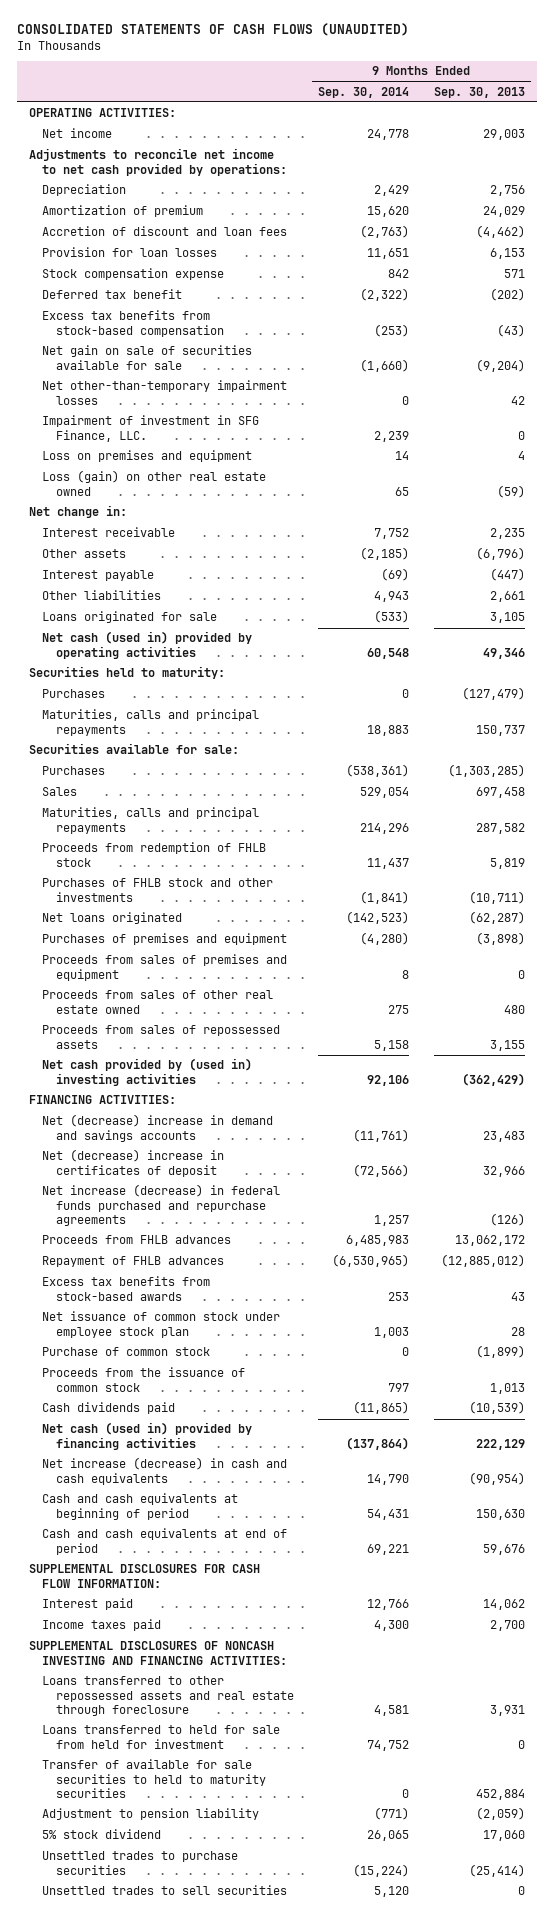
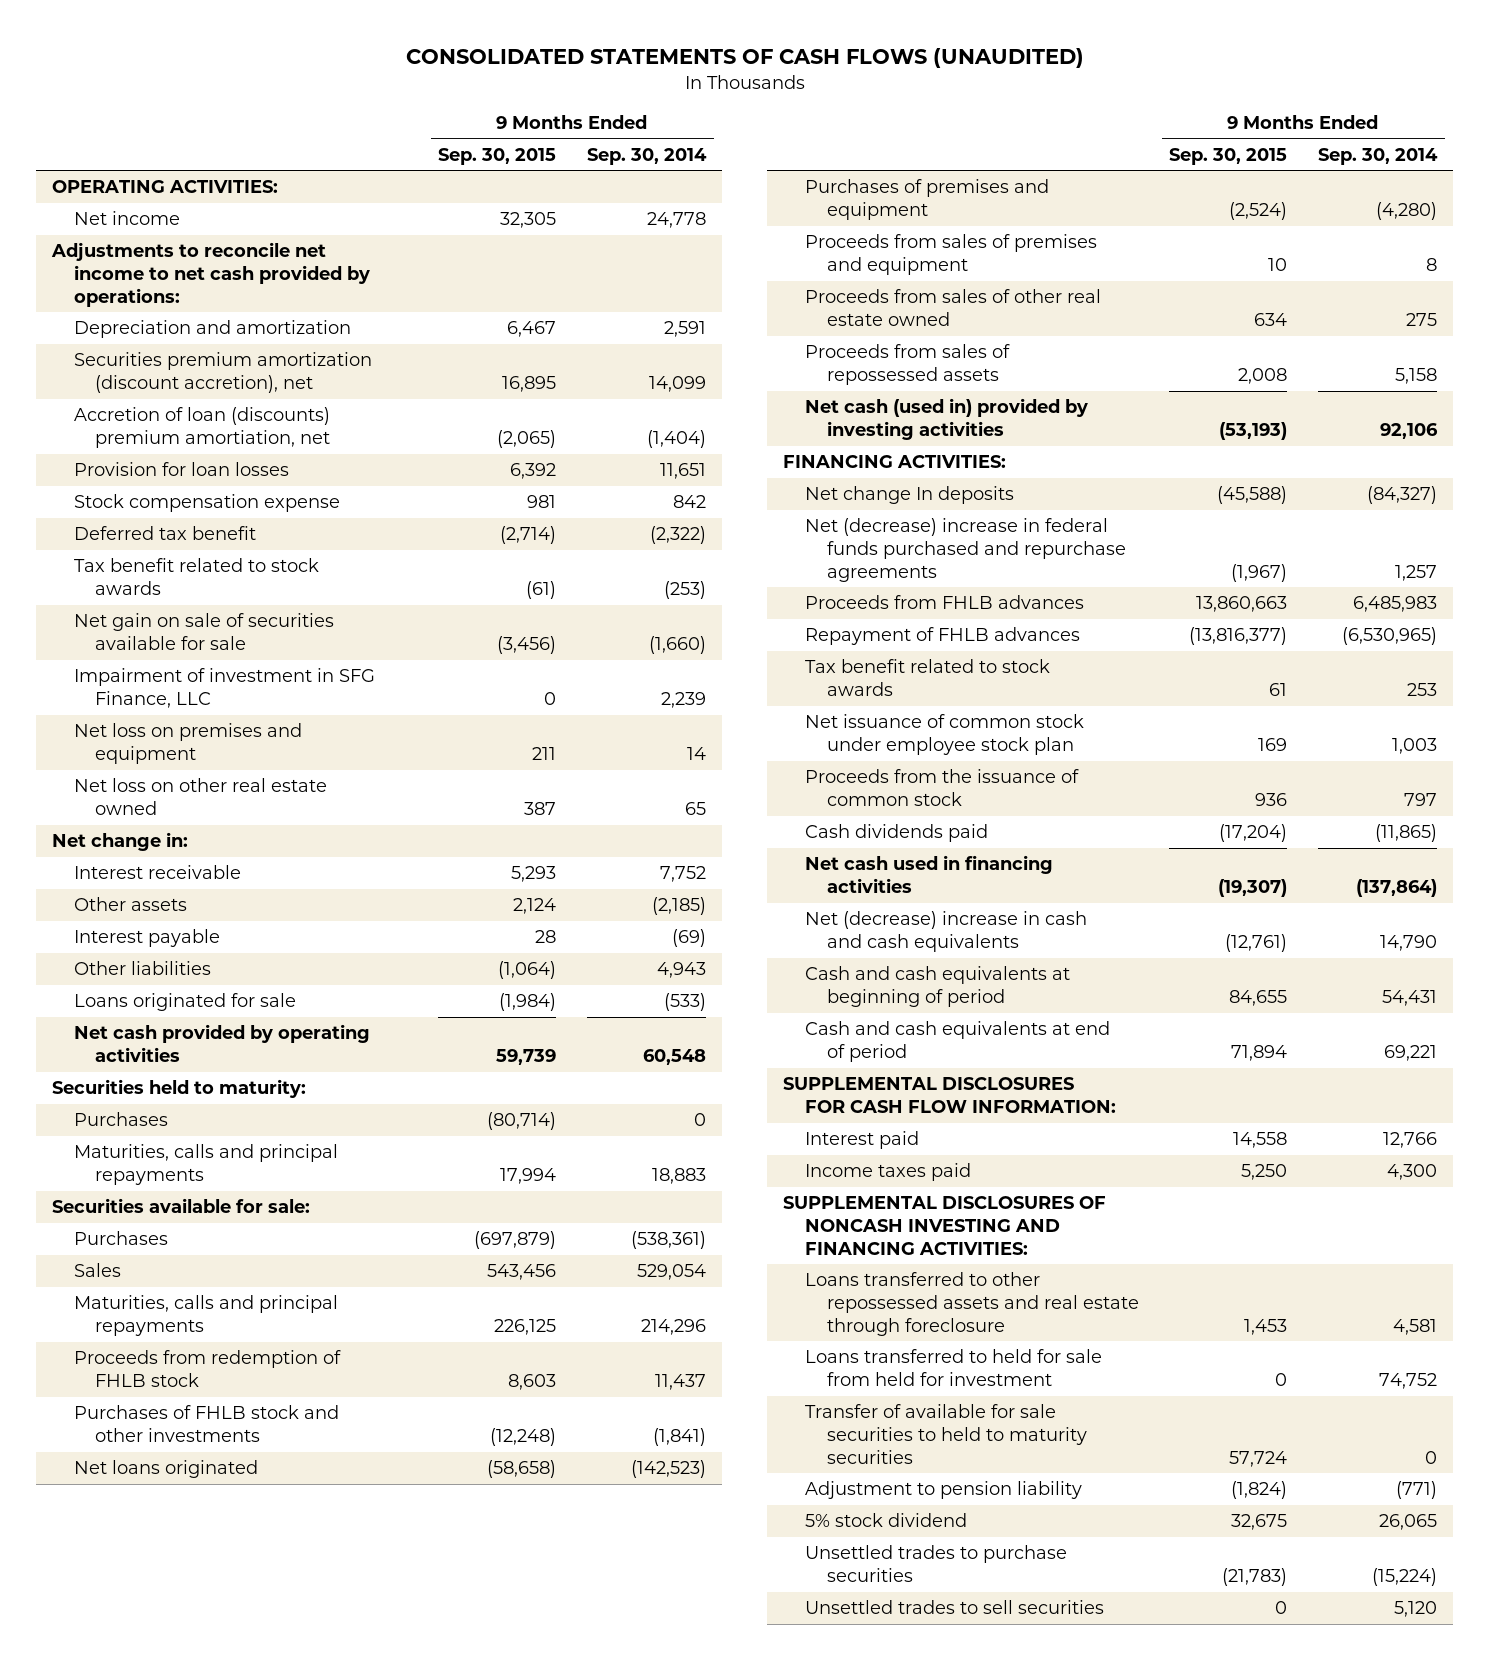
- | 9 Months Ended Sep. 30, 2014 | 9 Months Ended Sep. 30, 2013
+ | 9 Months Ended Sep. 30, 2015 | 9 Months Ended Sep. 30, 2014
- Depreciation | 2,429 | 2,756
- Amortization of premium | 15,620 | 24,029
- Accretion of discount and loan fees | (2,763) | (4,462)
+ Depreciation and amortization | 6,467 | 2,591
+ Securities premium amortization (discount accretion), net | 16,895 | 14,099
+ Accretion of loan (discounts) premium amortiation, net | (2,065) | (1,404)
- Excess tax benefits from stock-based compensation | (253) | (43)
+ Tax benefit related to stock awards | (61) | (253)
- Net other-than-temporary impairment losses | 0 | 42
- Impairment of investment in SFG Finance, LLC. | 2,239 | 0
- Loss on premises and equipment | 14 | 4
- Loss (gain) on other real estate owned | 65 | (59)
+ Impairment of investment in SFG Finance, LLC | 0 | 2,239
+ Net loss on premises and equipment | 211 | 14
+ Net loss on other real estate owned | 387 | 65
- Net cash (used in) provided by operating activities | 60,548 | 49,346
+ Net cash provided by operating activities | 59,739 | 60,548
- Net cash provided by (used in) investing activities | 92,106 | (362,429)
+ Net cash (used in) provided by investing activities | (53,193) | 92,106
- Net (decrease) increase in demand and savings accounts | (11,761) | 23,483
- Net (decrease) increase in certificates of deposit | (72,566) | 32,966
- Net increase (decrease) in federal funds purchased and repurchase agreements | 1,257 | (126)
+ Net change In deposits | (45,588) | (84,327)
+ Net (decrease) increase in federal funds purchased and repurchase agreements | (1,967) | 1,257
- Excess tax benefits from stock-based awards | 253 | 43
+ Tax benefit related to stock awards | 61 | 253
- Purchase of common stock | 0 | (1,899)
- Net cash (used in) provided by financing activities | (137,864) | 222,129
- Net increase (decrease) in cash and cash equivalents | 14,790 | (90,954)
+ Net cash used in financing activities | (19,307) | (137,864)
+ Net (decrease) increase in cash and cash equivalents | (12,761) | 14,790

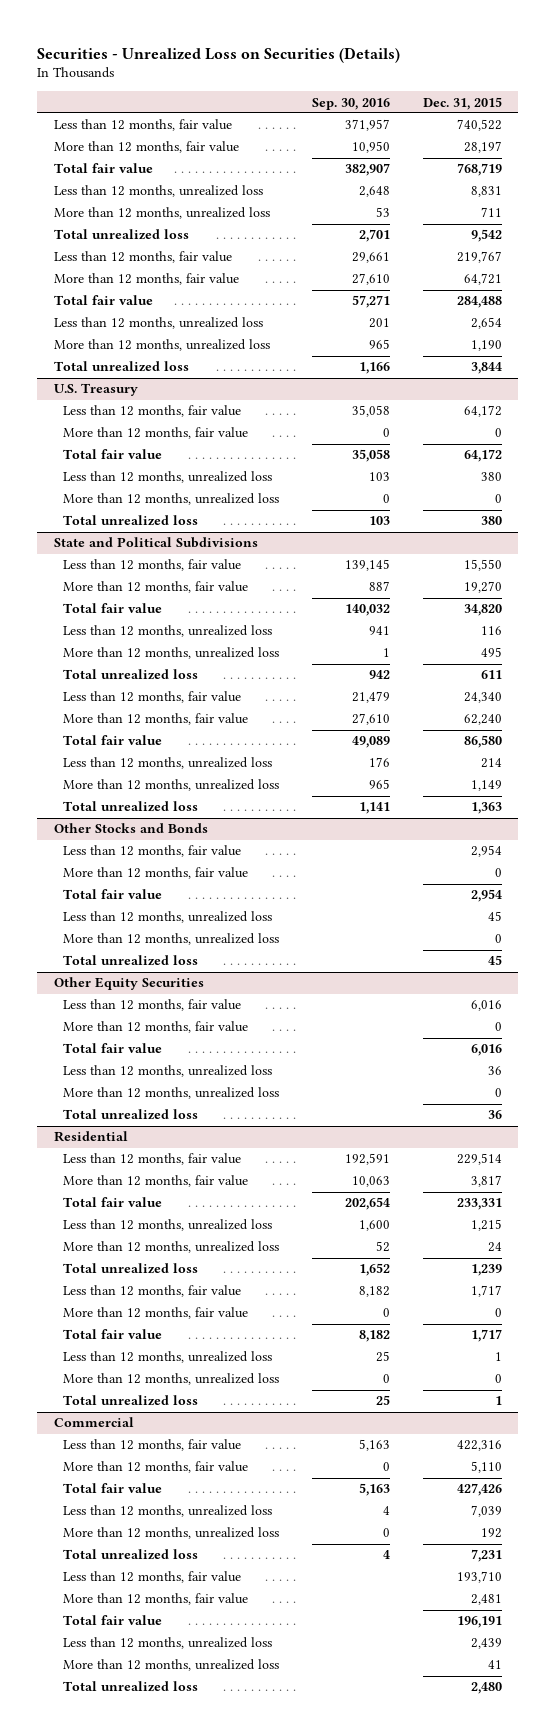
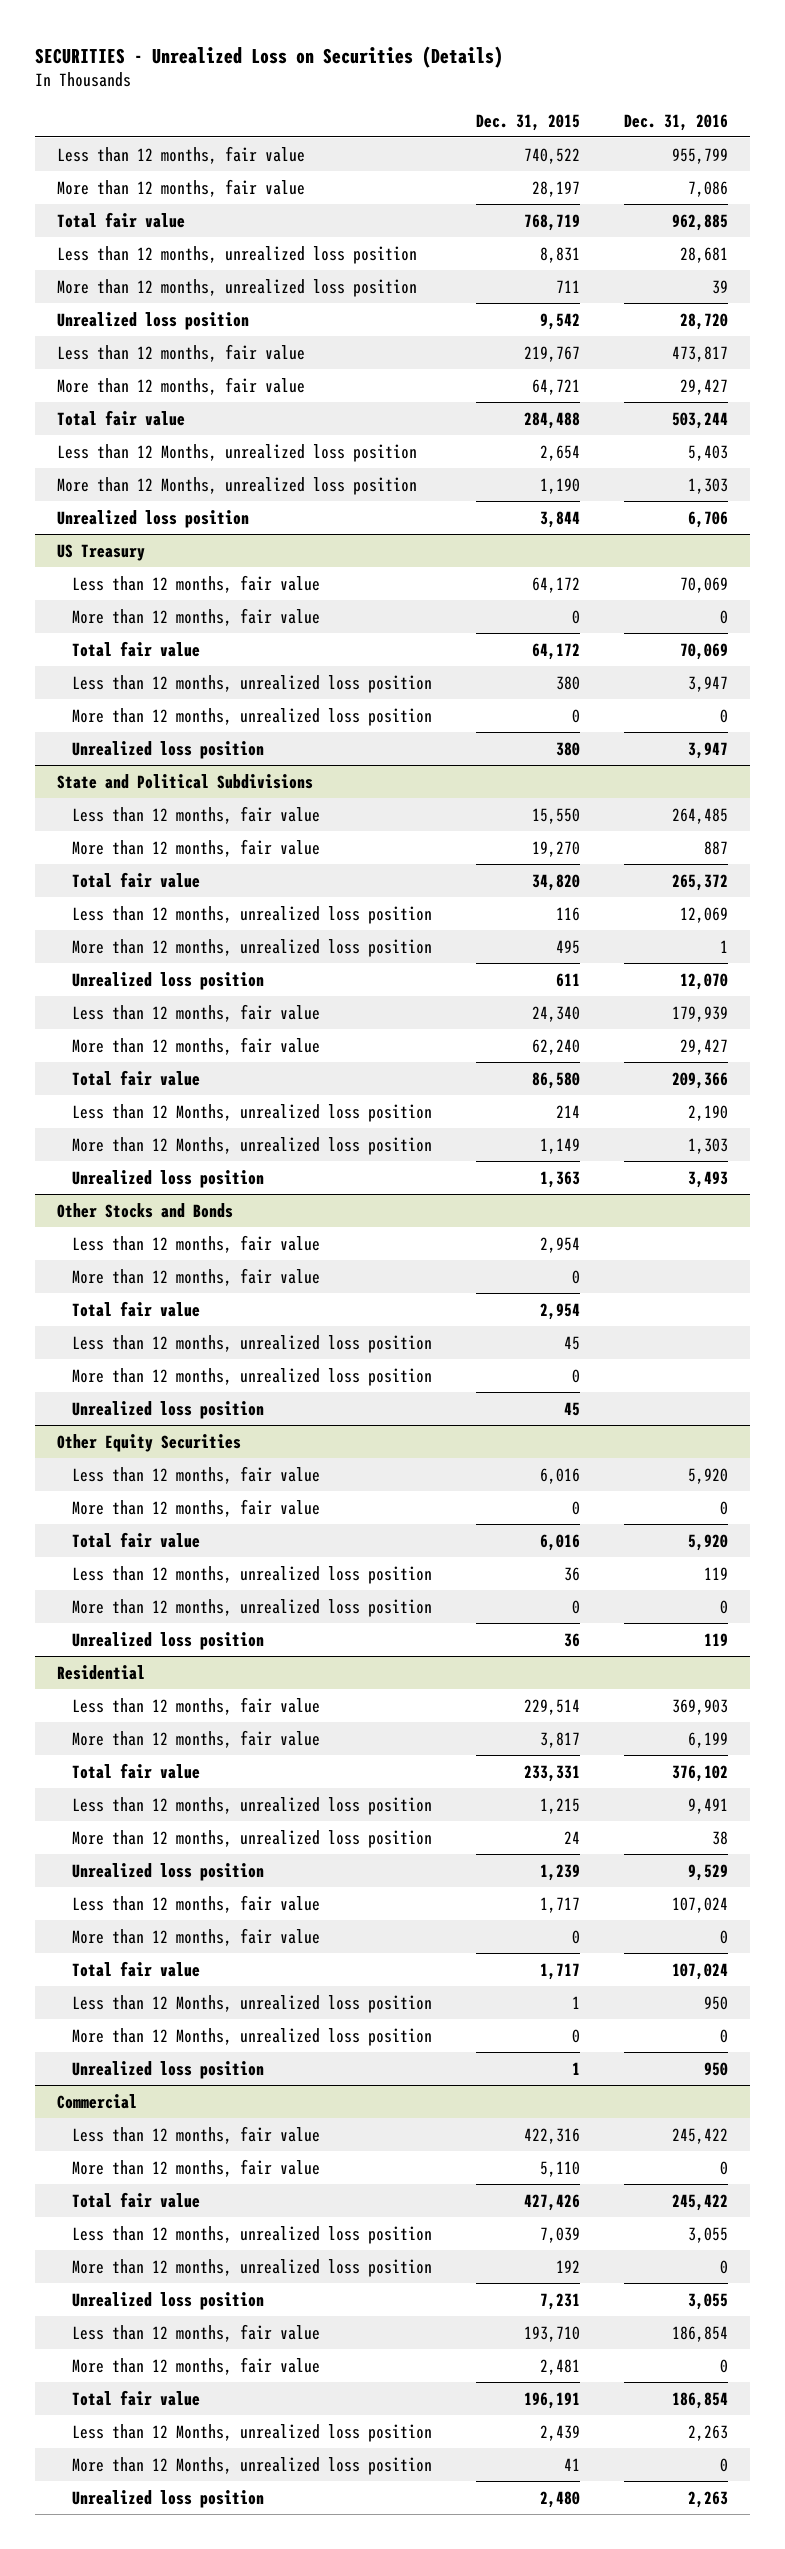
- Securities - Unrealized Loss on Securities (Details)
+ SECURITIES - Unrealized Loss on Securities (Details)
- | Sep. 30, 2016 | Dec. 31, 2015
+ | Dec. 31, 2015 | Dec. 31, 2016
- Less than 12 months, unrealized loss | 2,648 | 8,831
- More than 12 months, unrealized loss | 53 | 711
- Total unrealized loss | 2,701 | 9,542
+ Less than 12 months, unrealized loss position | 8,831 | 28,681
+ More than 12 months, unrealized loss position | 711 | 39
+ Unrealized loss position | 9,542 | 28,720
- Less than 12 months, unrealized loss | 201 | 2,654
- More than 12 months, unrealized loss | 965 | 1,190
- Total unrealized loss | 1,166 | 3,844
- U.S. Treasury
+ Less than 12 Months, unrealized loss position | 2,654 | 5,403
+ More than 12 Months, unrealized loss position | 1,190 | 1,303
+ Unrealized loss position | 3,844 | 6,706
+ US Treasury
- Less than 12 months, unrealized loss | 103 | 380
- More than 12 months, unrealized loss | 0 | 0
- Total unrealized loss | 103 | 380
+ Less than 12 months, unrealized loss position | 380 | 3,947
+ More than 12 months, unrealized loss position | 0 | 0
+ Unrealized loss position | 380 | 3,947
@ State and Political Subdivisions
- Less than 12 months, unrealized loss | 941 | 116
- More than 12 months, unrealized loss | 1 | 495
- Total unrealized loss | 942 | 611
+ Less than 12 months, unrealized loss position | 116 | 12,069
+ More than 12 months, unrealized loss position | 495 | 1
+ Unrealized loss position | 611 | 12,070
- Less than 12 months, unrealized loss | 176 | 214
- More than 12 months, unrealized loss | 965 | 1,149
- Total unrealized loss | 1,141 | 1,363
+ Less than 12 Months, unrealized loss position | 214 | 2,190
+ More than 12 Months, unrealized loss position | 1,149 | 1,303
+ Unrealized loss position | 1,363 | 3,493
@ Other Stocks and Bonds
- Less than 12 months, unrealized loss | | 45
- More than 12 months, unrealized loss | | 0
- Total unrealized loss | | 45
+ Less than 12 months, unrealized loss position | 45 |
+ More than 12 months, unrealized loss position | 0 |
+ Unrealized loss position | 45 |
@ Other Equity Securities
- Less than 12 months, unrealized loss | | 36
- More than 12 months, unrealized loss | | 0
- Total unrealized loss | | 36
+ Less than 12 months, unrealized loss position | 36 | 119
+ More than 12 months, unrealized loss position | 0 | 0
+ Unrealized loss position | 36 | 119
@ Residential
- Less than 12 months, unrealized loss | 1,600 | 1,215
- More than 12 months, unrealized loss | 52 | 24
- Total unrealized loss | 1,652 | 1,239
+ Less than 12 months, unrealized loss position | 1,215 | 9,491
+ More than 12 months, unrealized loss position | 24 | 38
+ Unrealized loss position | 1,239 | 9,529
- Less than 12 months, unrealized loss | 25 | 1
- More than 12 months, unrealized loss | 0 | 0
- Total unrealized loss | 25 | 1
+ Less than 12 Months, unrealized loss position | 1 | 950
+ More than 12 Months, unrealized loss position | 0 | 0
+ Unrealized loss position | 1 | 950
@ Commercial
- Less than 12 months, unrealized loss | 4 | 7,039
- More than 12 months, unrealized loss | 0 | 192
- Total unrealized loss | 4 | 7,231
+ Less than 12 months, unrealized loss position | 7,039 | 3,055
+ More than 12 months, unrealized loss position | 192 | 0
+ Unrealized loss position | 7,231 | 3,055
- Less than 12 months, unrealized loss | | 2,439
- More than 12 months, unrealized loss | | 41
- Total unrealized loss | | 2,480
+ Less than 12 Months, unrealized loss position | 2,439 | 2,263
+ More than 12 Months, unrealized loss position | 41 | 0
+ Unrealized loss position | 2,480 | 2,263

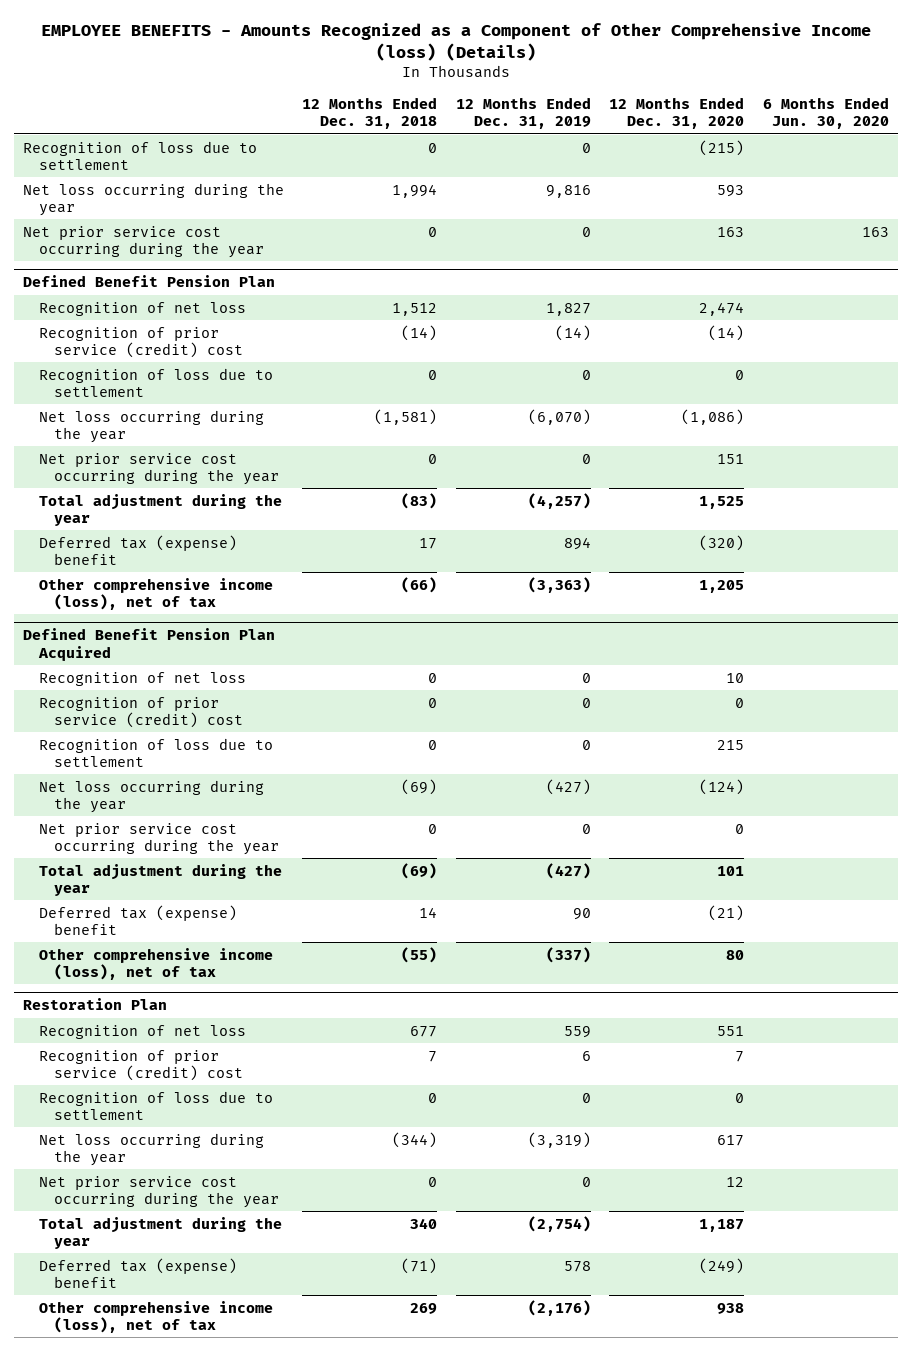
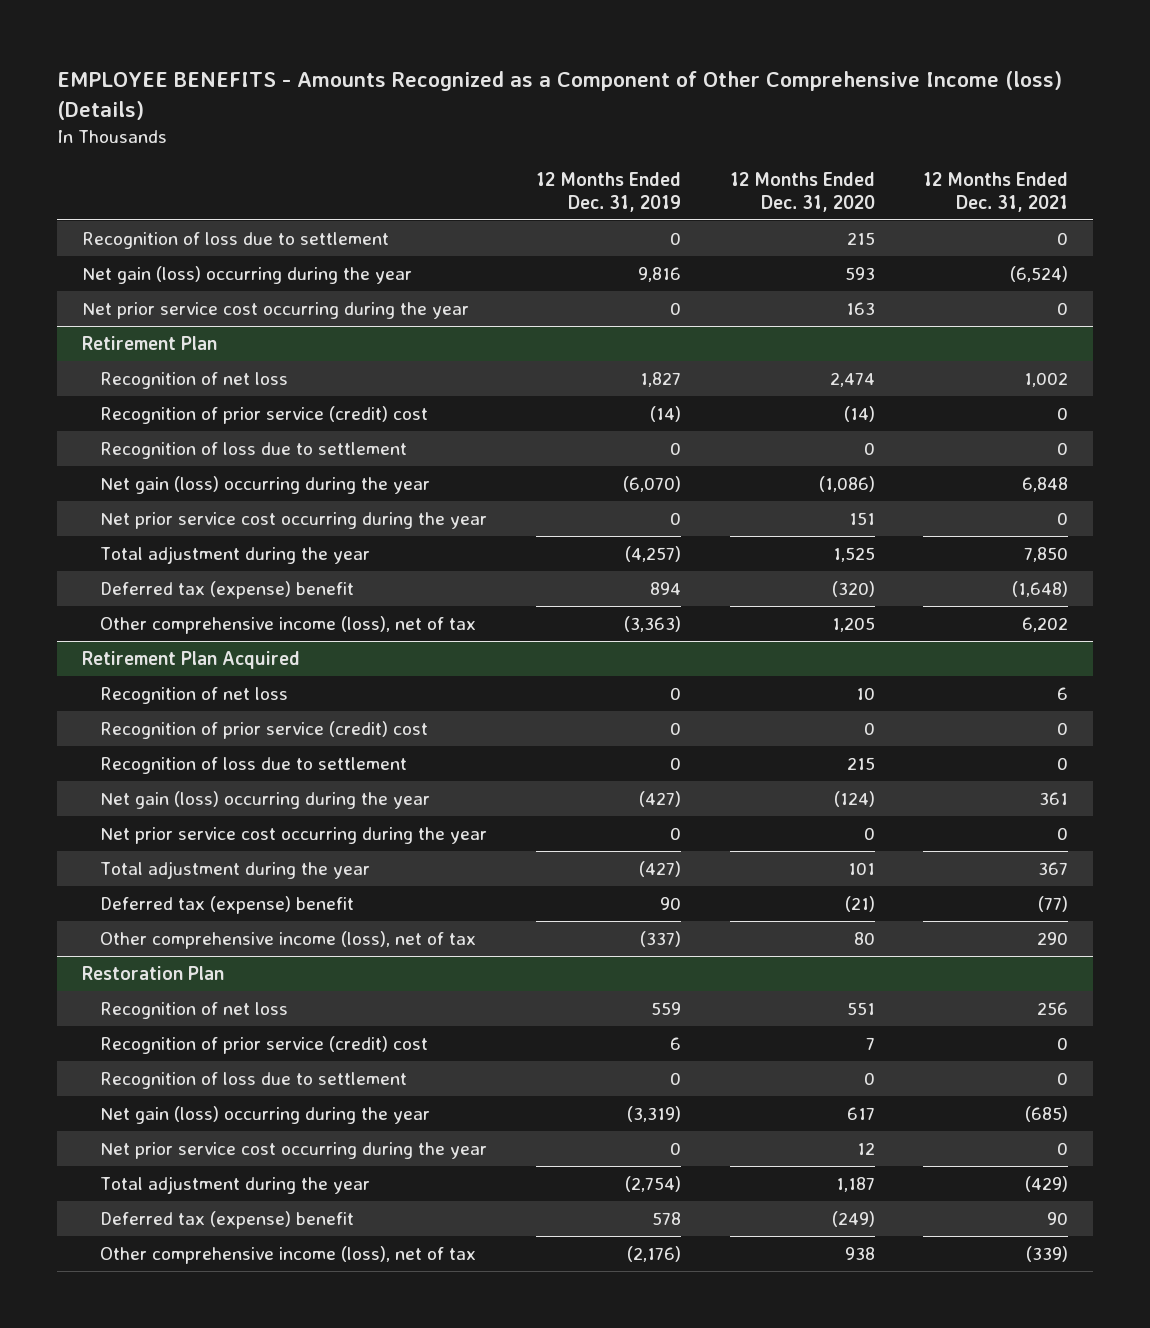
- | 12 Months Ended Dec. 31, 2018 | 12 Months Ended Dec. 31, 2019 | 12 Months Ended Dec. 31, 2020 | 6 Months Ended Jun. 30, 2020
+ | 12 Months Ended Dec. 31, 2019 | 12 Months Ended Dec. 31, 2020 | 12 Months Ended Dec. 31, 2021
- Recognition of loss due to settlement | 0 | 0 | (215) |
- Net loss occurring during the year | 1,994 | 9,816 | 593 |
+ Recognition of loss due to settlement | 0 | 215 | 0
+ Net gain (loss) occurring during the year | 9,816 | 593 | (6,524)
- Defined Benefit Pension Plan
+ Retirement Plan
- Net loss occurring during the year | (1,581) | (6,070) | (1,086) |
+ Net gain (loss) occurring during the year | (6,070) | (1,086) | 6,848
- Defined Benefit Pension Plan Acquired
+ Retirement Plan Acquired
- Net loss occurring during the year | (69) | (427) | (124) |
+ Net gain (loss) occurring during the year | (427) | (124) | 361
@ Restoration Plan
- Net loss occurring during the year | (344) | (3,319) | 617 |
+ Net gain (loss) occurring during the year | (3,319) | 617 | (685)

